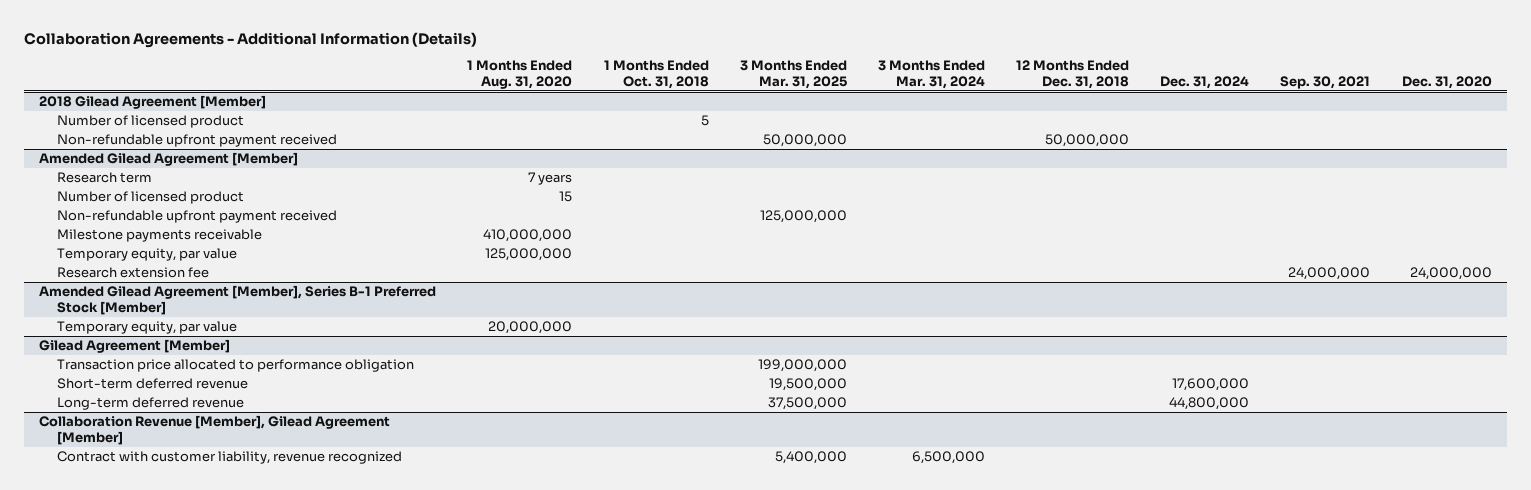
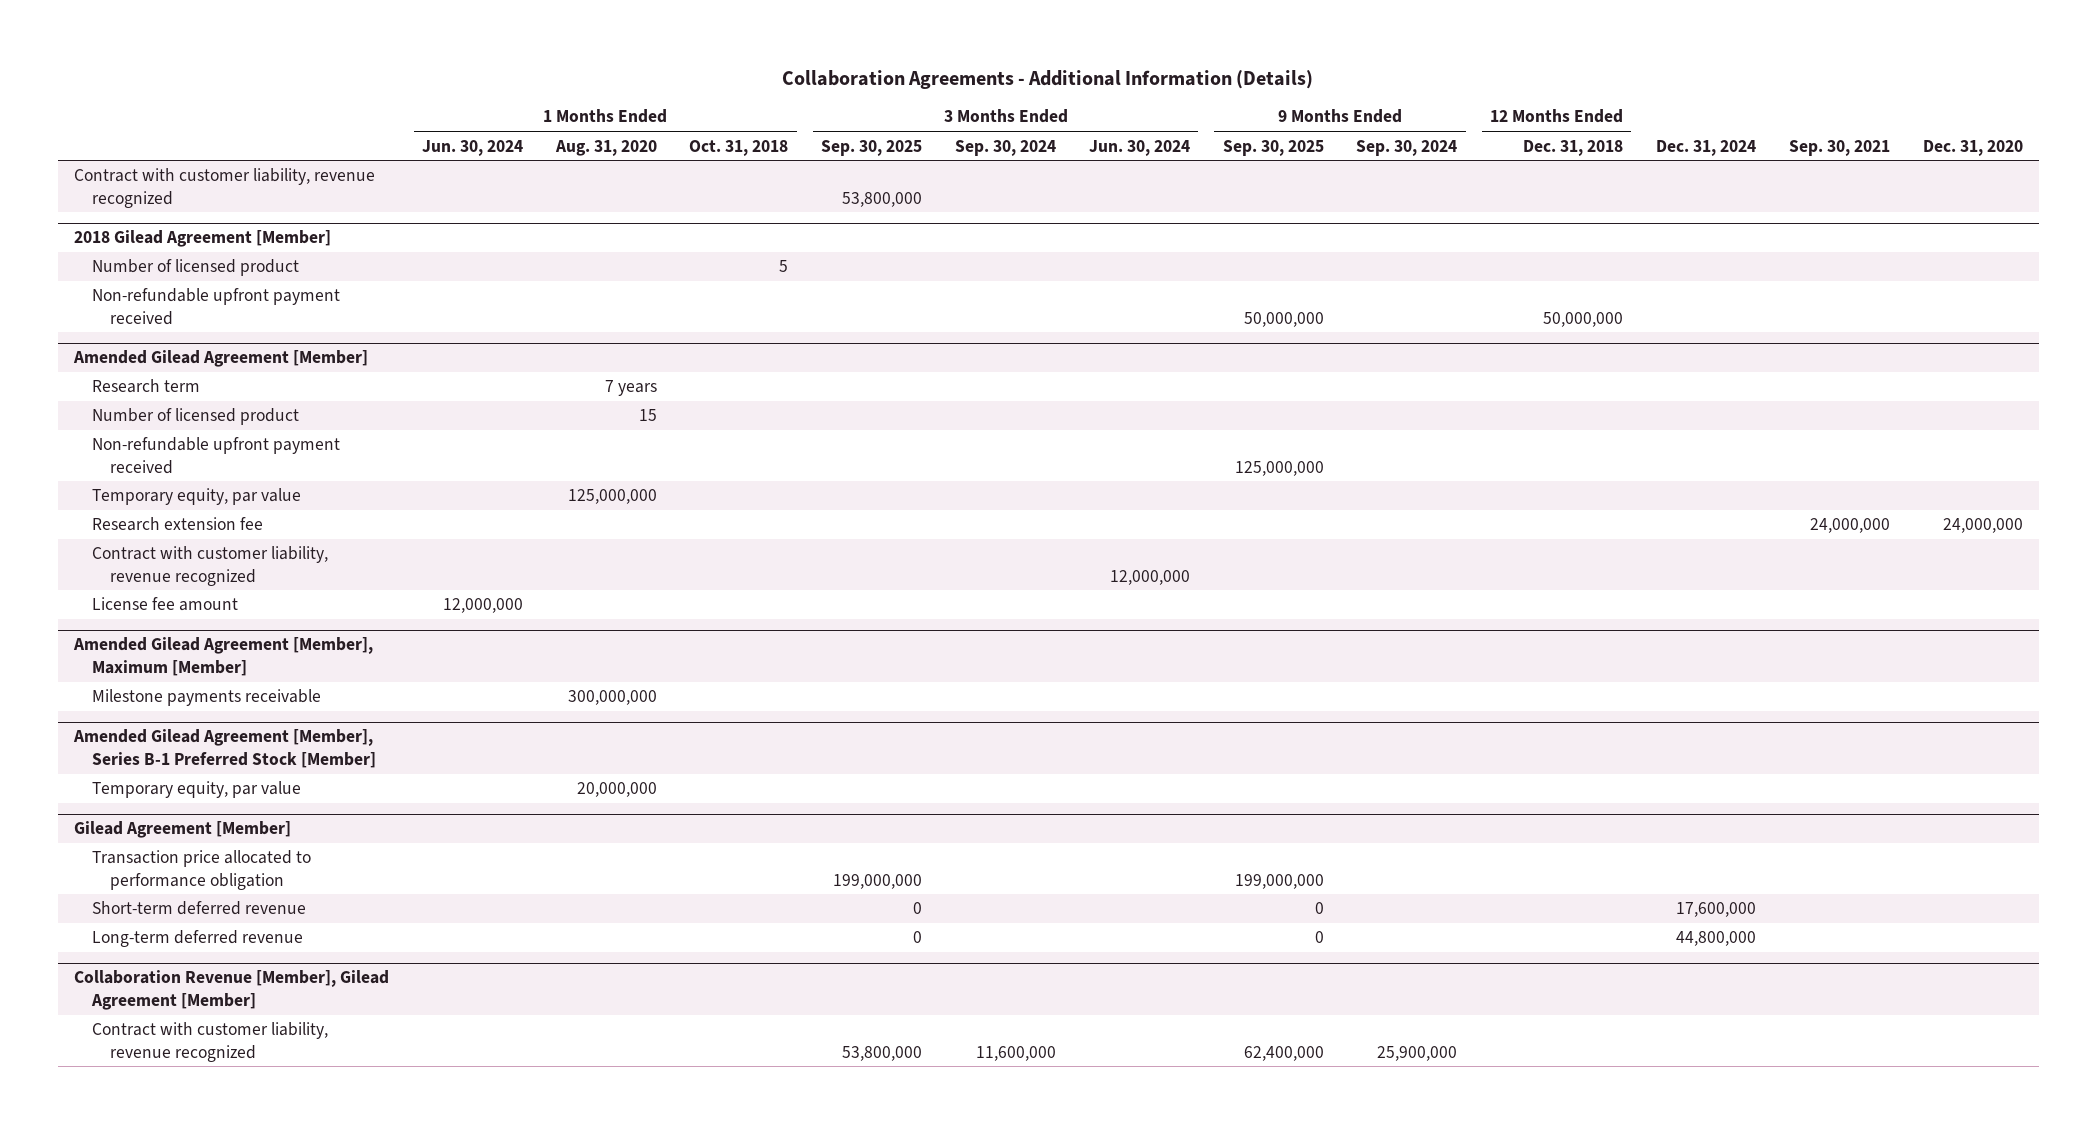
- | 1 Months Ended Aug. 31, 2020 | 1 Months Ended Oct. 31, 2018 | 3 Months Ended Mar. 31, 2025 | 3 Months Ended Mar. 31, 2024 | 12 Months Ended Dec. 31, 2018 | Dec. 31, 2024 | Sep. 30, 2021 | Dec. 31, 2020
+ | 1 Months Ended Jun. 30, 2024 | 1 Months Ended Aug. 31, 2020 | 1 Months Ended Oct. 31, 2018 | 3 Months Ended Sep. 30, 2025 | 3 Months Ended Sep. 30, 2024 | 3 Months Ended Jun. 30, 2024 | 9 Months Ended Sep. 30, 2025 | 9 Months Ended Sep. 30, 2024 | 12 Months Ended Dec. 31, 2018 | Dec. 31, 2024 | Sep. 30, 2021 | Dec. 31, 2020
+ Contract with customer liability, revenue recognized | | | | 53,800,000 | | | | | | | |
@ Amended Gilead Agreement [Member]
- Milestone payments receivable | 410,000,000 | | | | | | |
+ Contract with customer liability, revenue recognized | | | | | | 12,000,000 | | | | | |
+ License fee amount | 12,000,000 | | | | | | | | | | |
+ Amended Gilead Agreement [Member], Maximum [Member]
+ Milestone payments receivable | | 300,000,000 | | | | | | | | | |

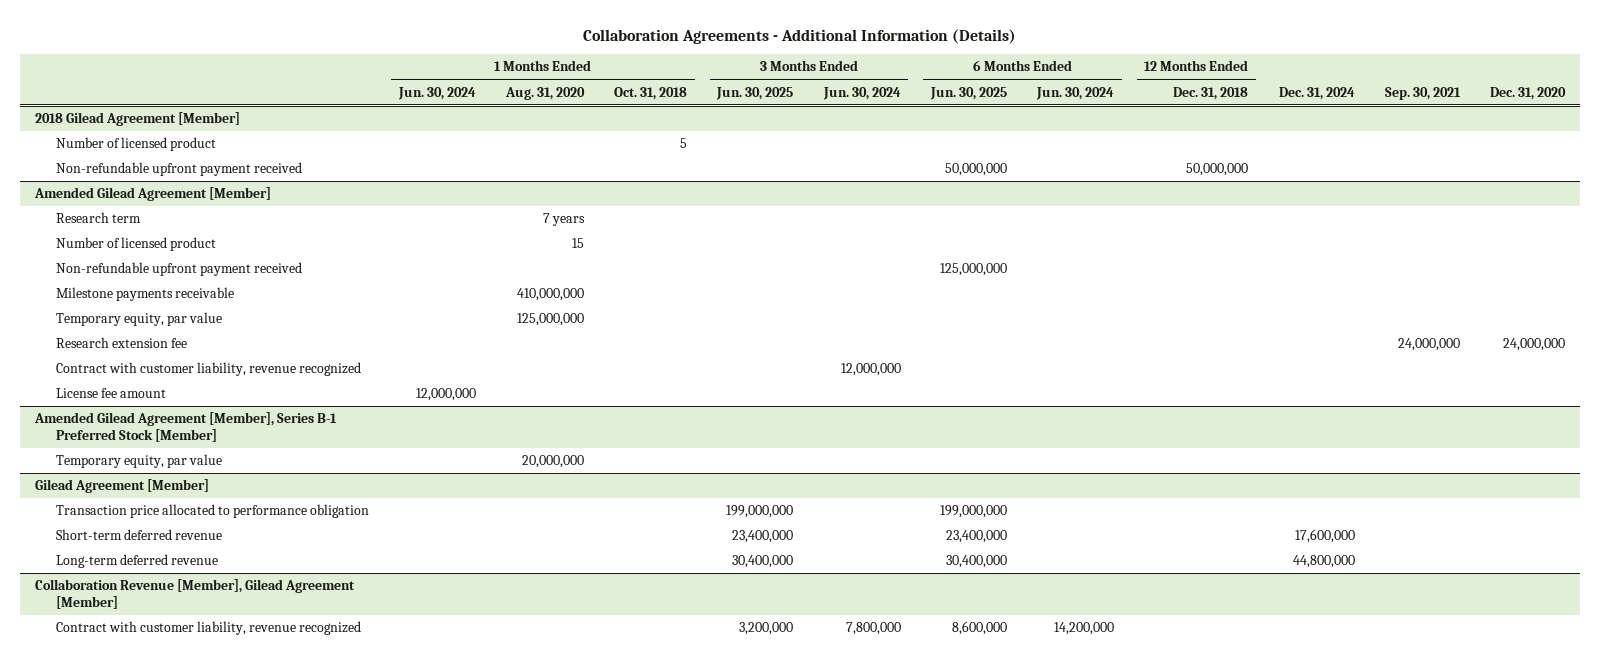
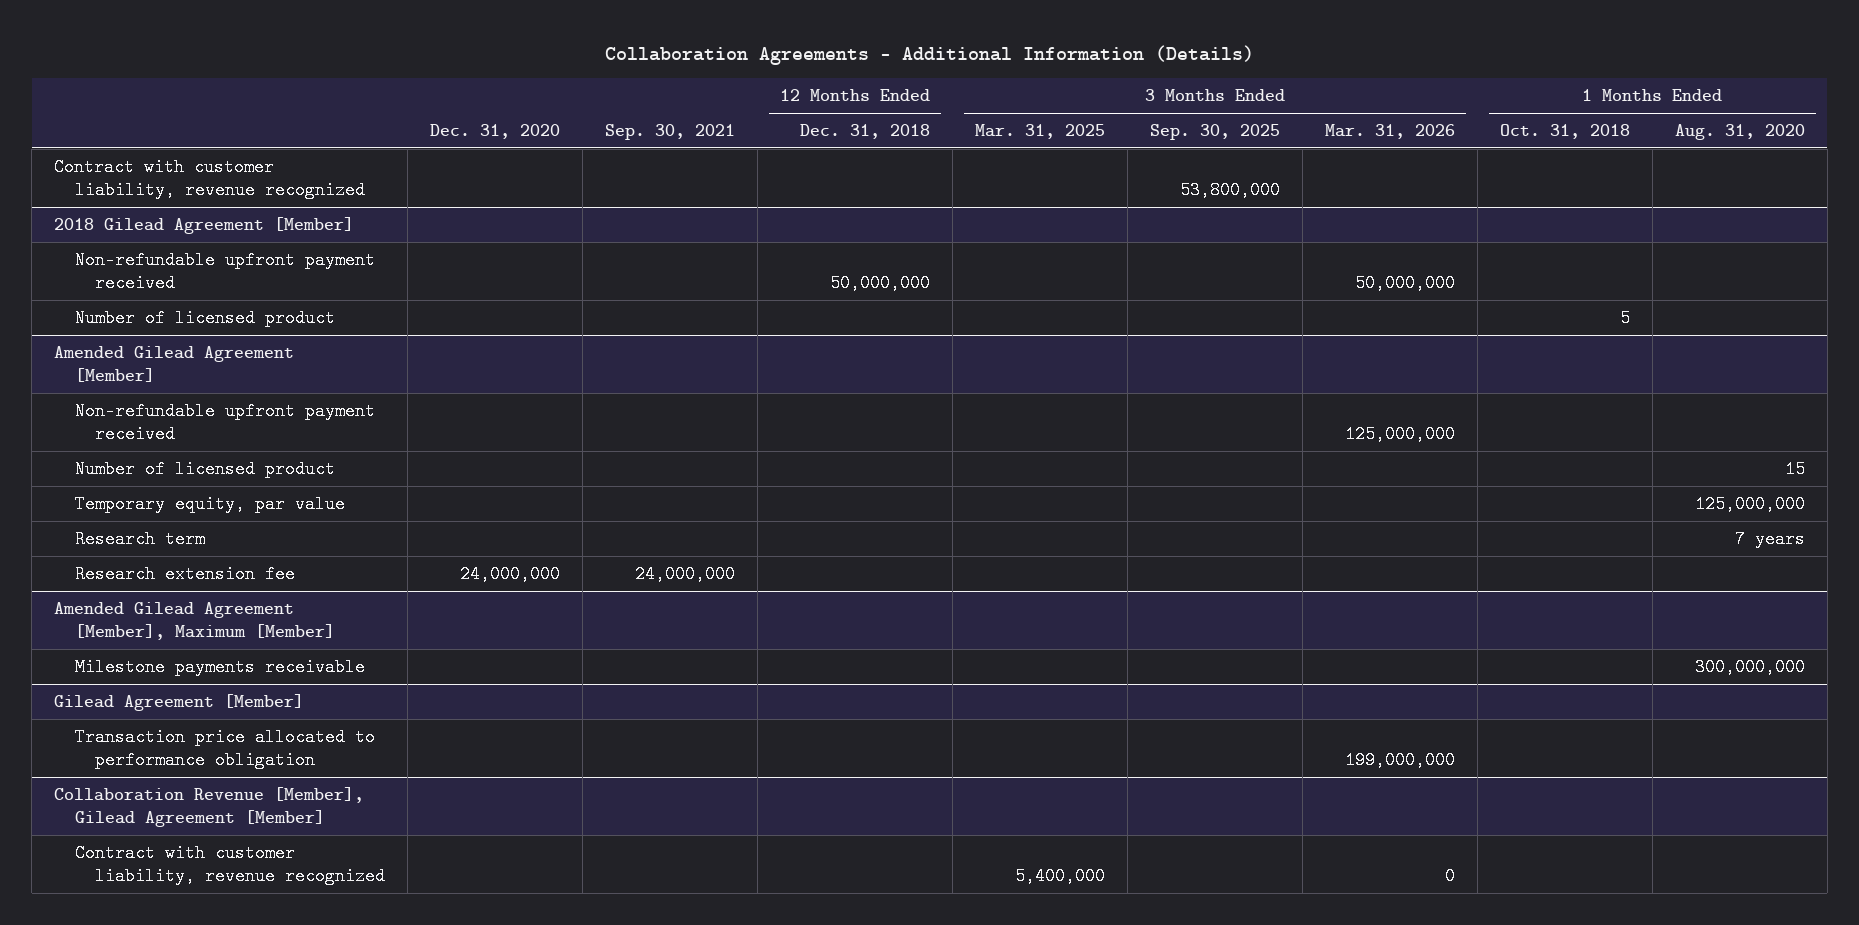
- | 1 Months Ended Jun. 30, 2024 | 1 Months Ended Aug. 31, 2020 | 1 Months Ended Oct. 31, 2018 | 3 Months Ended Jun. 30, 2025 | 3 Months Ended Jun. 30, 2024 | 6 Months Ended Jun. 30, 2025 | 6 Months Ended Jun. 30, 2024 | 12 Months Ended Dec. 31, 2018 | Dec. 31, 2024 | Sep. 30, 2021 | Dec. 31, 2020
+ | Dec. 31, 2020 | Sep. 30, 2021 | 12 Months Ended Dec. 31, 2018 | 3 Months Ended Mar. 31, 2025 | 3 Months Ended Sep. 30, 2025 | 3 Months Ended Mar. 31, 2026 | 1 Months Ended Oct. 31, 2018 | 1 Months Ended Aug. 31, 2020
+ Contract with customer liability, revenue recognized | | | | | 53,800,000 | | |
@ 2018 Gilead Agreement [Member]
moved down: Number of licensed product | | | | | | | 5 |
@ Amended Gilead Agreement [Member]
- Milestone payments receivable | | 410,000,000 | | | | | | | | |
moved down: Number of licensed product | | | | | | | | 15
moved down: Research term | | | | | | | | 7 years
- Contract with customer liability, revenue recognized | | | | | 12,000,000 | | | | | |
- License fee amount | 12,000,000 | | | | | | | | | |
- Amended Gilead Agreement [Member], Series B-1 Preferred Stock [Member]
- Temporary equity, par value | | 20,000,000 | | | | | | | | |
+ Amended Gilead Agreement [Member], Maximum [Member]
+ Milestone payments receivable | | | | | | | | 300,000,000
@ Gilead Agreement [Member]
- Short-term deferred revenue | | | | 23,400,000 | | 23,400,000 | | | 17,600,000 | |
- Long-term deferred revenue | | | | 30,400,000 | | 30,400,000 | | | 44,800,000 | |

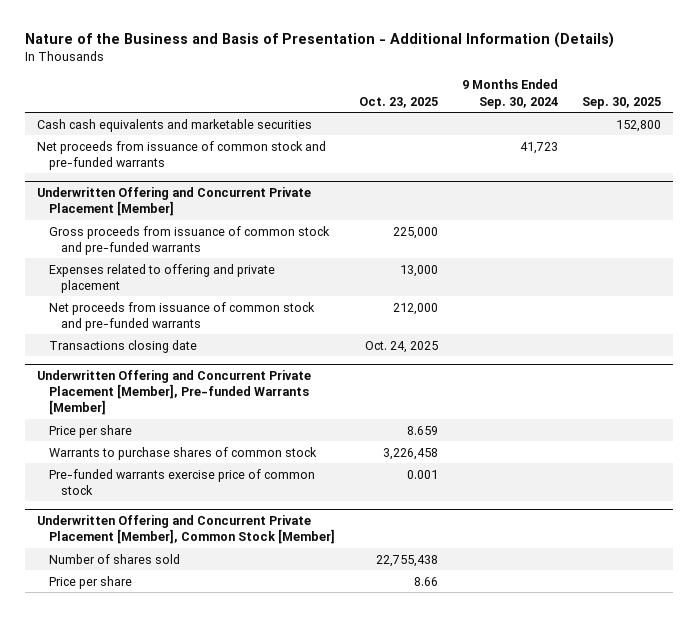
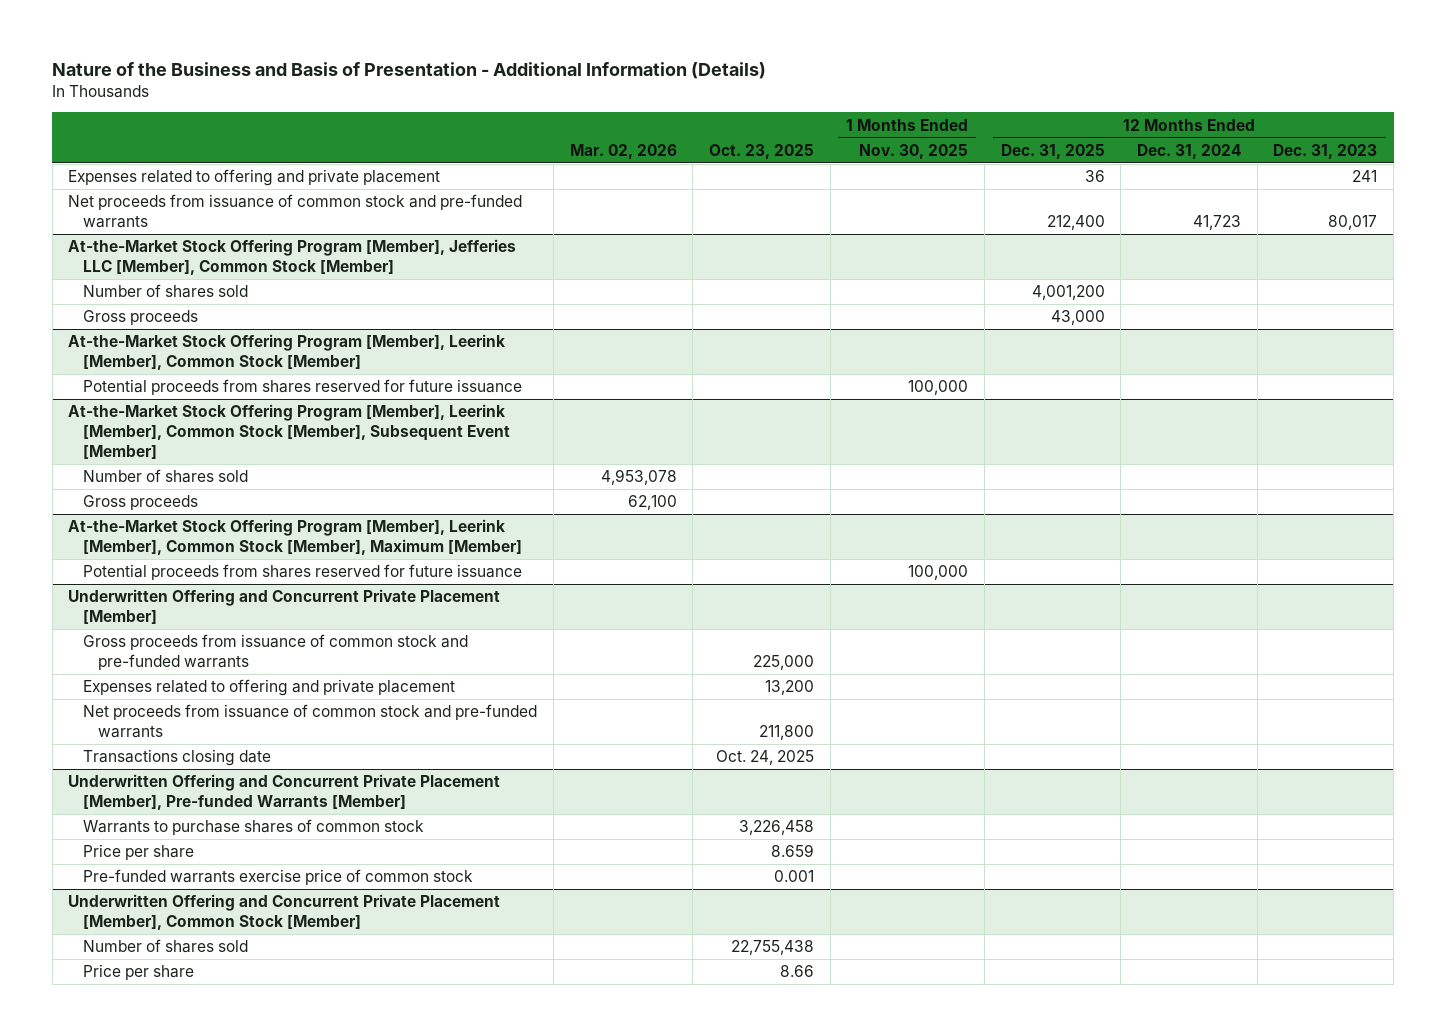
- | Oct. 23, 2025 | 9 Months Ended Sep. 30, 2024 | Sep. 30, 2025
+ | Mar. 02, 2026 | Oct. 23, 2025 | 1 Months Ended Nov. 30, 2025 | 12 Months Ended Dec. 31, 2025 | 12 Months Ended Dec. 31, 2024 | 12 Months Ended Dec. 31, 2023
- Cash cash equivalents and marketable securities | | | 152,800
+ Expenses related to offering and private placement | | | | 36 | | 241
+ At-the-Market Stock Offering Program [Member], Jefferies LLC [Member], Common Stock [Member]
+ Number of shares sold | | | | 4,001,200 | |
+ Gross proceeds | | | | 43,000 | |
+ At-the-Market Stock Offering Program [Member], Leerink [Member], Common Stock [Member]
+ Potential proceeds from shares reserved for future issuance | | | 100,000 | | |
+ At-the-Market Stock Offering Program [Member], Leerink [Member], Common Stock [Member], Subsequent Event [Member]
+ Number of shares sold | 4,953,078 | | | | |
+ Gross proceeds | 62,100 | | | | |
+ At-the-Market Stock Offering Program [Member], Leerink [Member], Common Stock [Member], Maximum [Member]
+ Potential proceeds from shares reserved for future issuance | | | 100,000 | | |
@ Underwritten Offering and Concurrent Private Placement [Member]
- Expenses related to offering and private placement | 13,000 | |
- Net proceeds from issuance of common stock and pre-funded warrants | 212,000 | |
+ Expenses related to offering and private placement | | 13,200 | | | |
+ Net proceeds from issuance of common stock and pre-funded warrants | | 211,800 | | | |
@ Underwritten Offering and Concurrent Private Placement [Member], Pre-funded Warrants [Member]
moved down: Price per share | | 8.659 | | | |

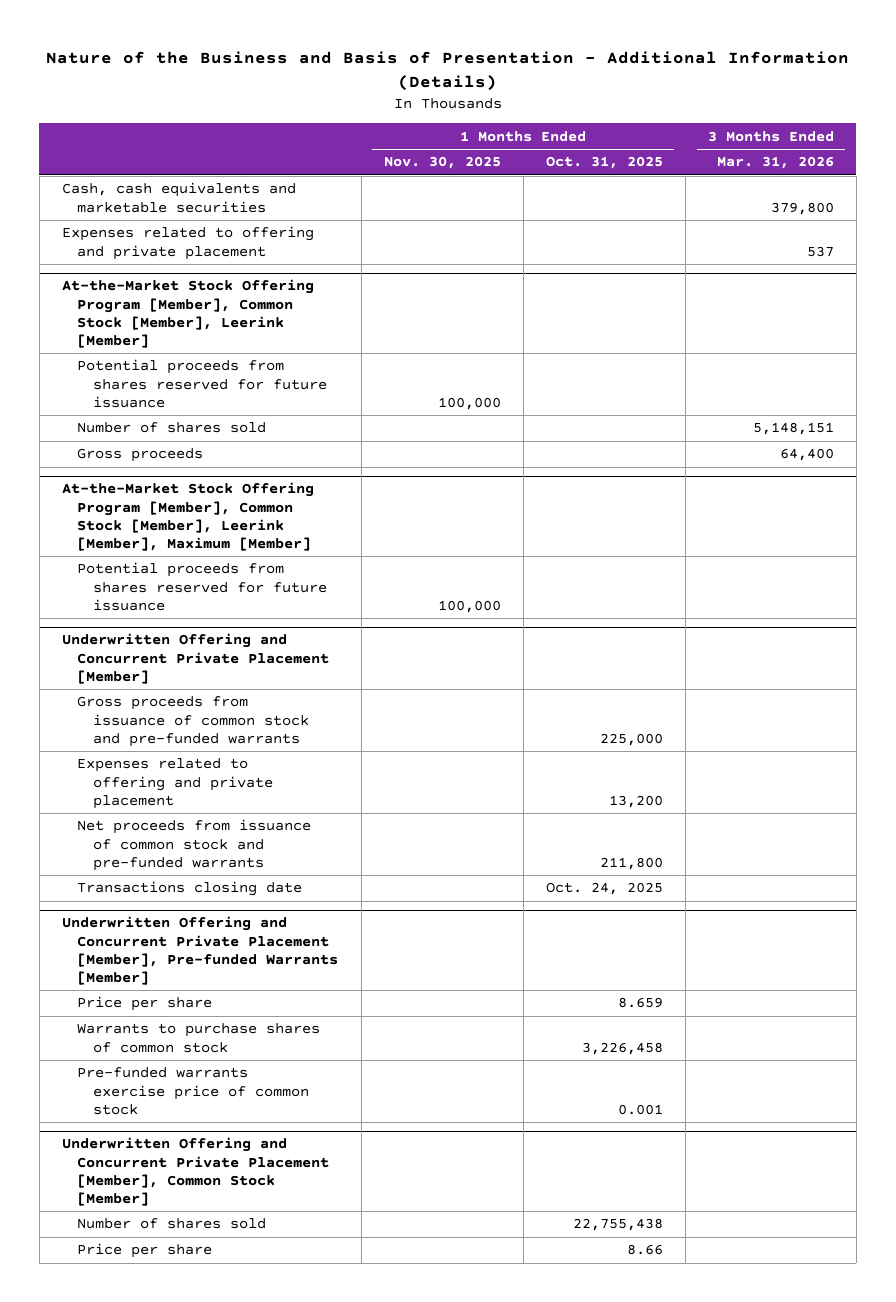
- | Mar. 02, 2026 | Oct. 23, 2025 | 1 Months Ended Nov. 30, 2025 | 12 Months Ended Dec. 31, 2025 | 12 Months Ended Dec. 31, 2024 | 12 Months Ended Dec. 31, 2023
+ | 1 Months Ended Nov. 30, 2025 | 1 Months Ended Oct. 31, 2025 | 3 Months Ended Mar. 31, 2026
+ Cash, cash equivalents and marketable securities | | | 379,800
- Net proceeds from issuance of common stock and pre-funded warrants | | | | 212,400 | 41,723 | 80,017
- At-the-Market Stock Offering Program [Member], Jefferies LLC [Member], Common Stock [Member]
- Number of shares sold | | | | 4,001,200 | |
- Gross proceeds | | | | 43,000 | |
- At-the-Market Stock Offering Program [Member], Leerink [Member], Common Stock [Member]
+ At-the-Market Stock Offering Program [Member], Common Stock [Member], Leerink [Member]
- At-the-Market Stock Offering Program [Member], Leerink [Member], Common Stock [Member], Subsequent Event [Member]
- Number of shares sold | 4,953,078 | | | | |
- Gross proceeds | 62,100 | | | | |
- At-the-Market Stock Offering Program [Member], Leerink [Member], Common Stock [Member], Maximum [Member]
+ Number of shares sold | | | 5,148,151
+ Gross proceeds | | | 64,400
+ At-the-Market Stock Offering Program [Member], Common Stock [Member], Leerink [Member], Maximum [Member]
@ Underwritten Offering and Concurrent Private Placement [Member], Pre-funded Warrants [Member]
moved down: Warrants to purchase shares of common stock | | 3,226,458 |

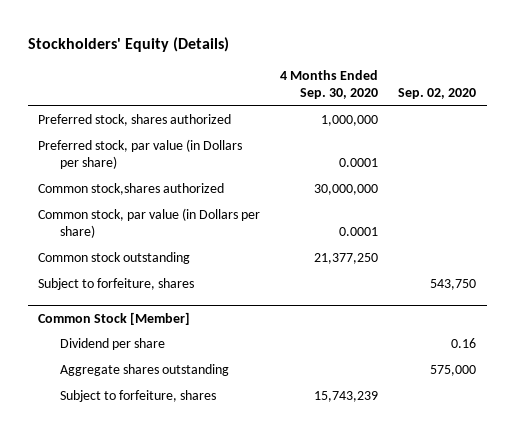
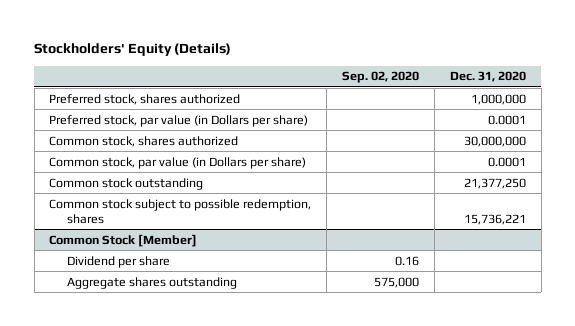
- | 4 Months Ended Sep. 30, 2020 | Sep. 02, 2020
+ | Sep. 02, 2020 | Dec. 31, 2020
- Common stock,shares authorized | 30,000,000 |
+ Common stock, shares authorized | | 30,000,000
- Subject to forfeiture, shares | | 543,750
+ Common stock subject to possible redemption, shares | | 15,736,221
@ Common Stock [Member]
- Subject to forfeiture, shares | 15,743,239 |

